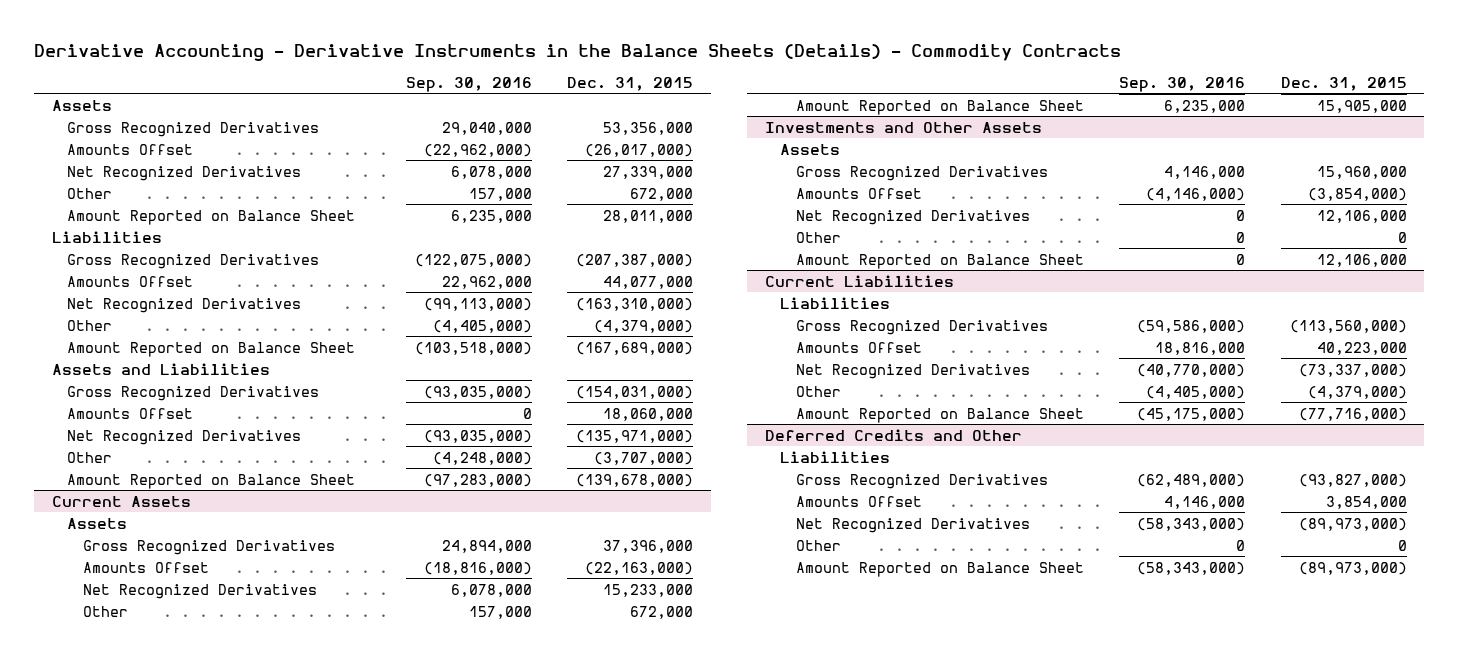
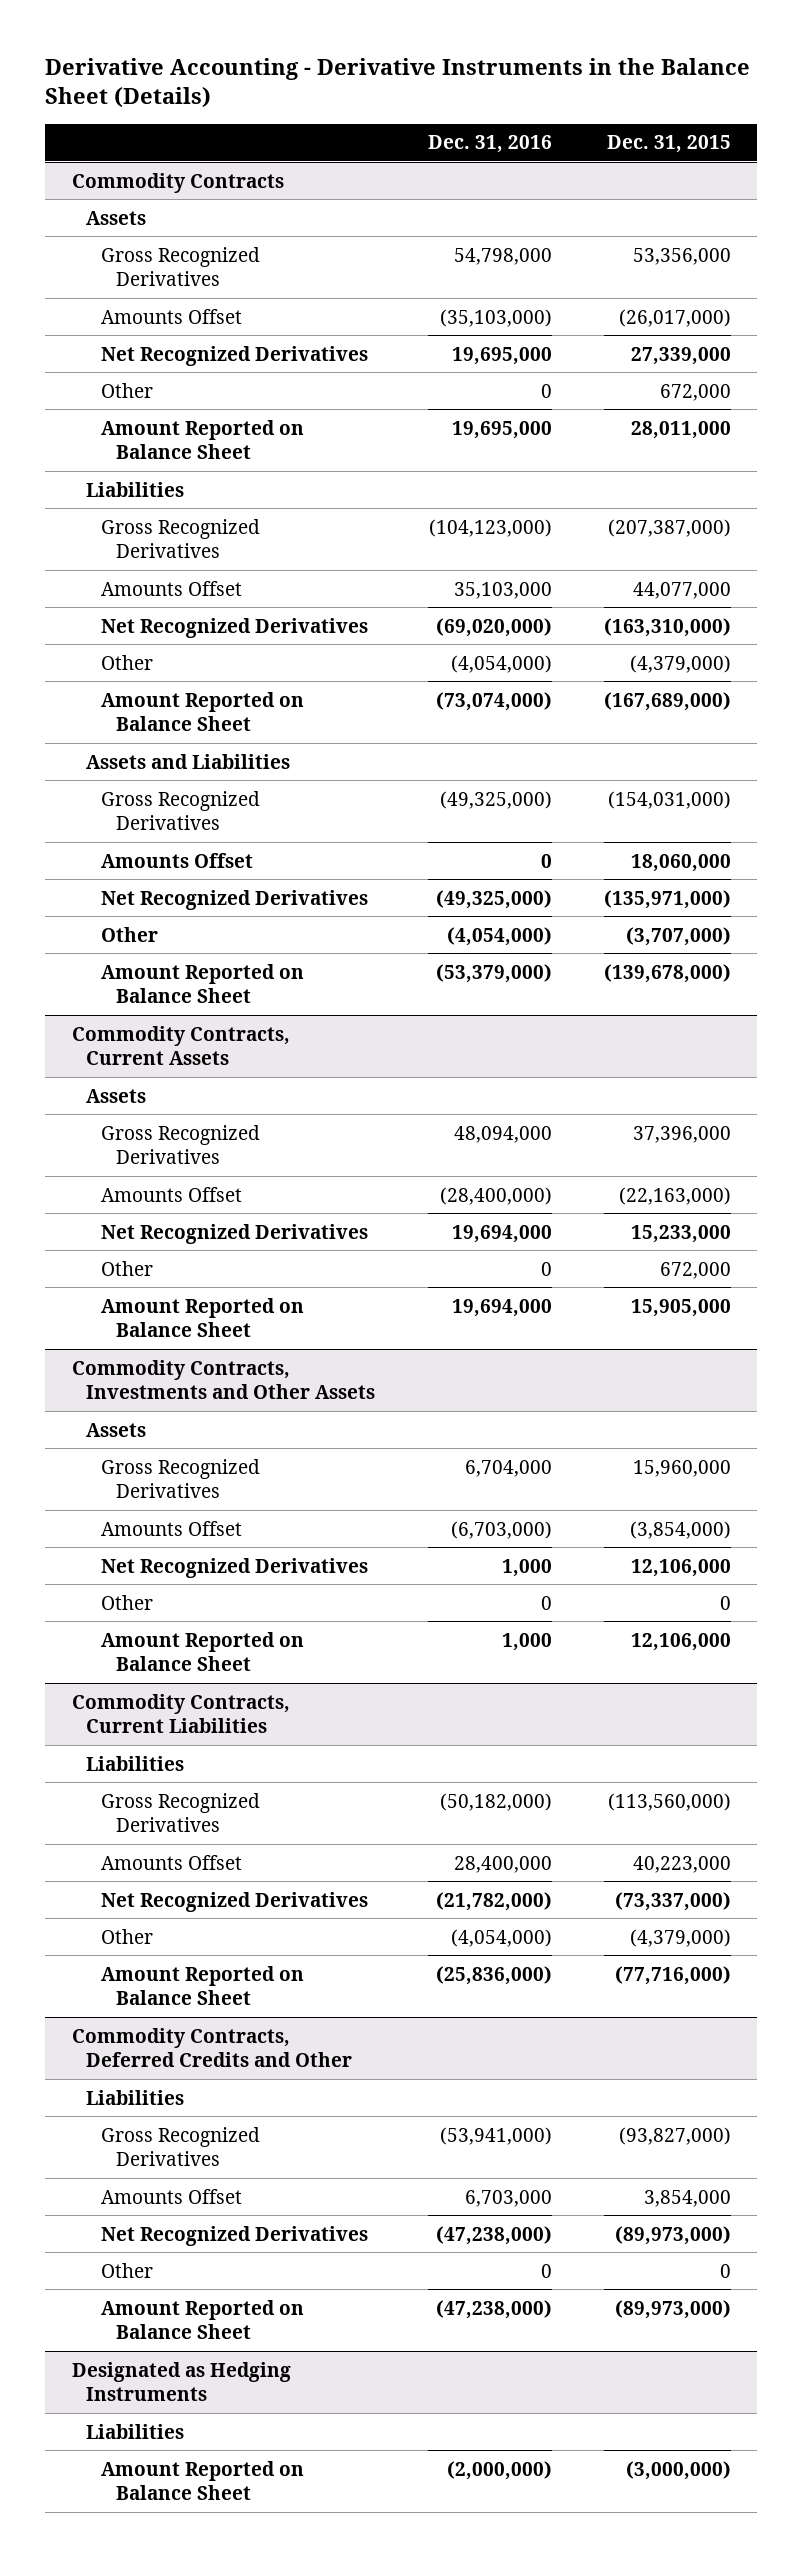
- Derivative Accounting - Derivative Instruments in the Balance Sheets (Details) - Commodity Contracts
+ Derivative Accounting - Derivative Instruments in the Balance Sheet (Details)
- | Sep. 30, 2016 | Dec. 31, 2015
+ | Dec. 31, 2016 | Dec. 31, 2015
+ Commodity Contracts
- Current Assets
+ Commodity Contracts, Current Assets
- Investments and Other Assets
+ Commodity Contracts, Investments and Other Assets
- Current Liabilities
+ Commodity Contracts, Current Liabilities
- Deferred Credits and Other
+ Commodity Contracts, Deferred Credits and Other
+ Designated as Hedging Instruments
+ Liabilities
+ Amount Reported on Balance Sheet | (2,000,000) | (3,000,000)

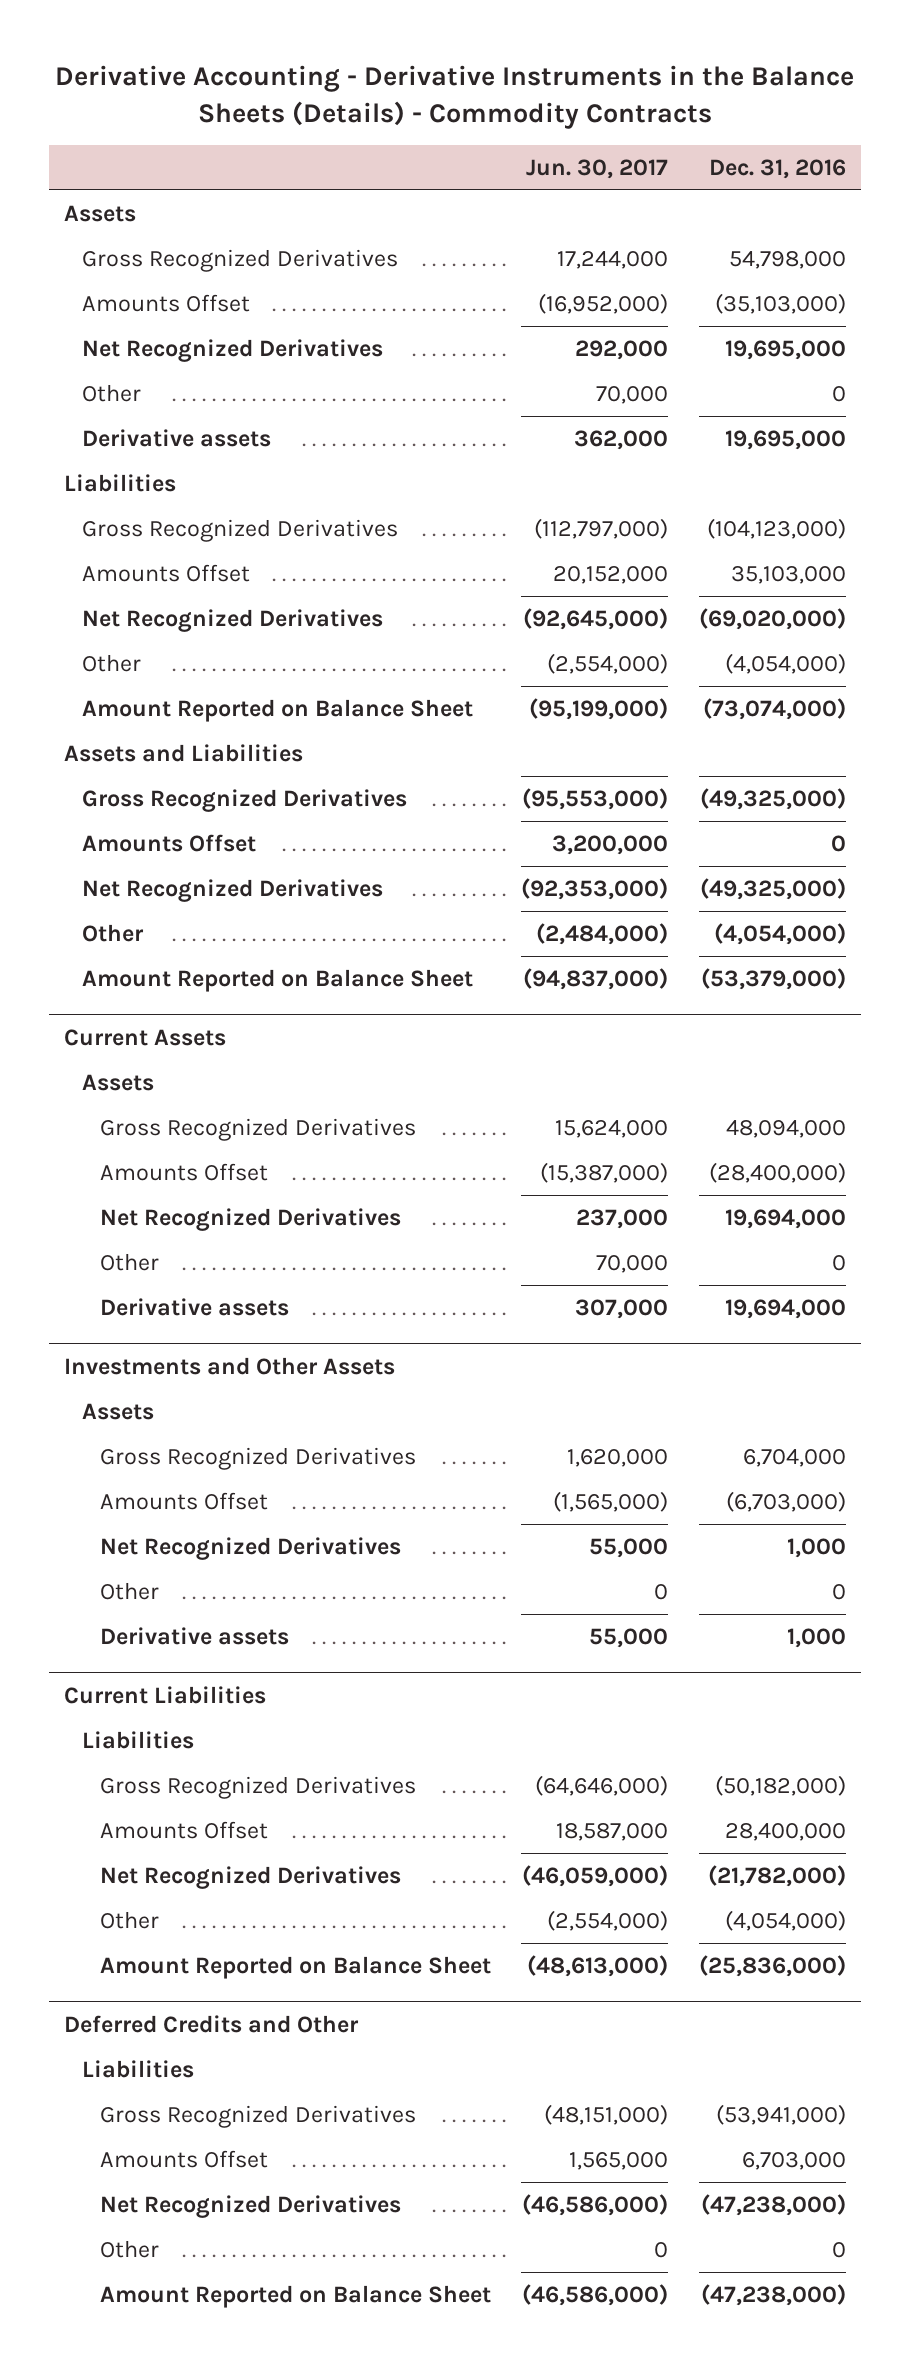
- Derivative Accounting - Derivative Instruments in the Balance Sheet (Details)
+ Derivative Accounting - Derivative Instruments in the Balance Sheets (Details) - Commodity Contracts
- | Dec. 31, 2016 | Dec. 31, 2015
+ | Jun. 30, 2017 | Dec. 31, 2016
- Commodity Contracts
- Amount Reported on Balance Sheet | 19,695,000 | 28,011,000
+ Derivative assets | 362,000 | 19,695,000
- Commodity Contracts, Current Assets
+ Current Assets
- Amount Reported on Balance Sheet | 19,694,000 | 15,905,000
- Commodity Contracts, Investments and Other Assets
+ Derivative assets | 307,000 | 19,694,000
+ Investments and Other Assets
- Amount Reported on Balance Sheet | 1,000 | 12,106,000
- Commodity Contracts, Current Liabilities
+ Derivative assets | 55,000 | 1,000
+ Current Liabilities
- Commodity Contracts, Deferred Credits and Other
+ Deferred Credits and Other
- Designated as Hedging Instruments
- Liabilities
- Amount Reported on Balance Sheet | (2,000,000) | (3,000,000)

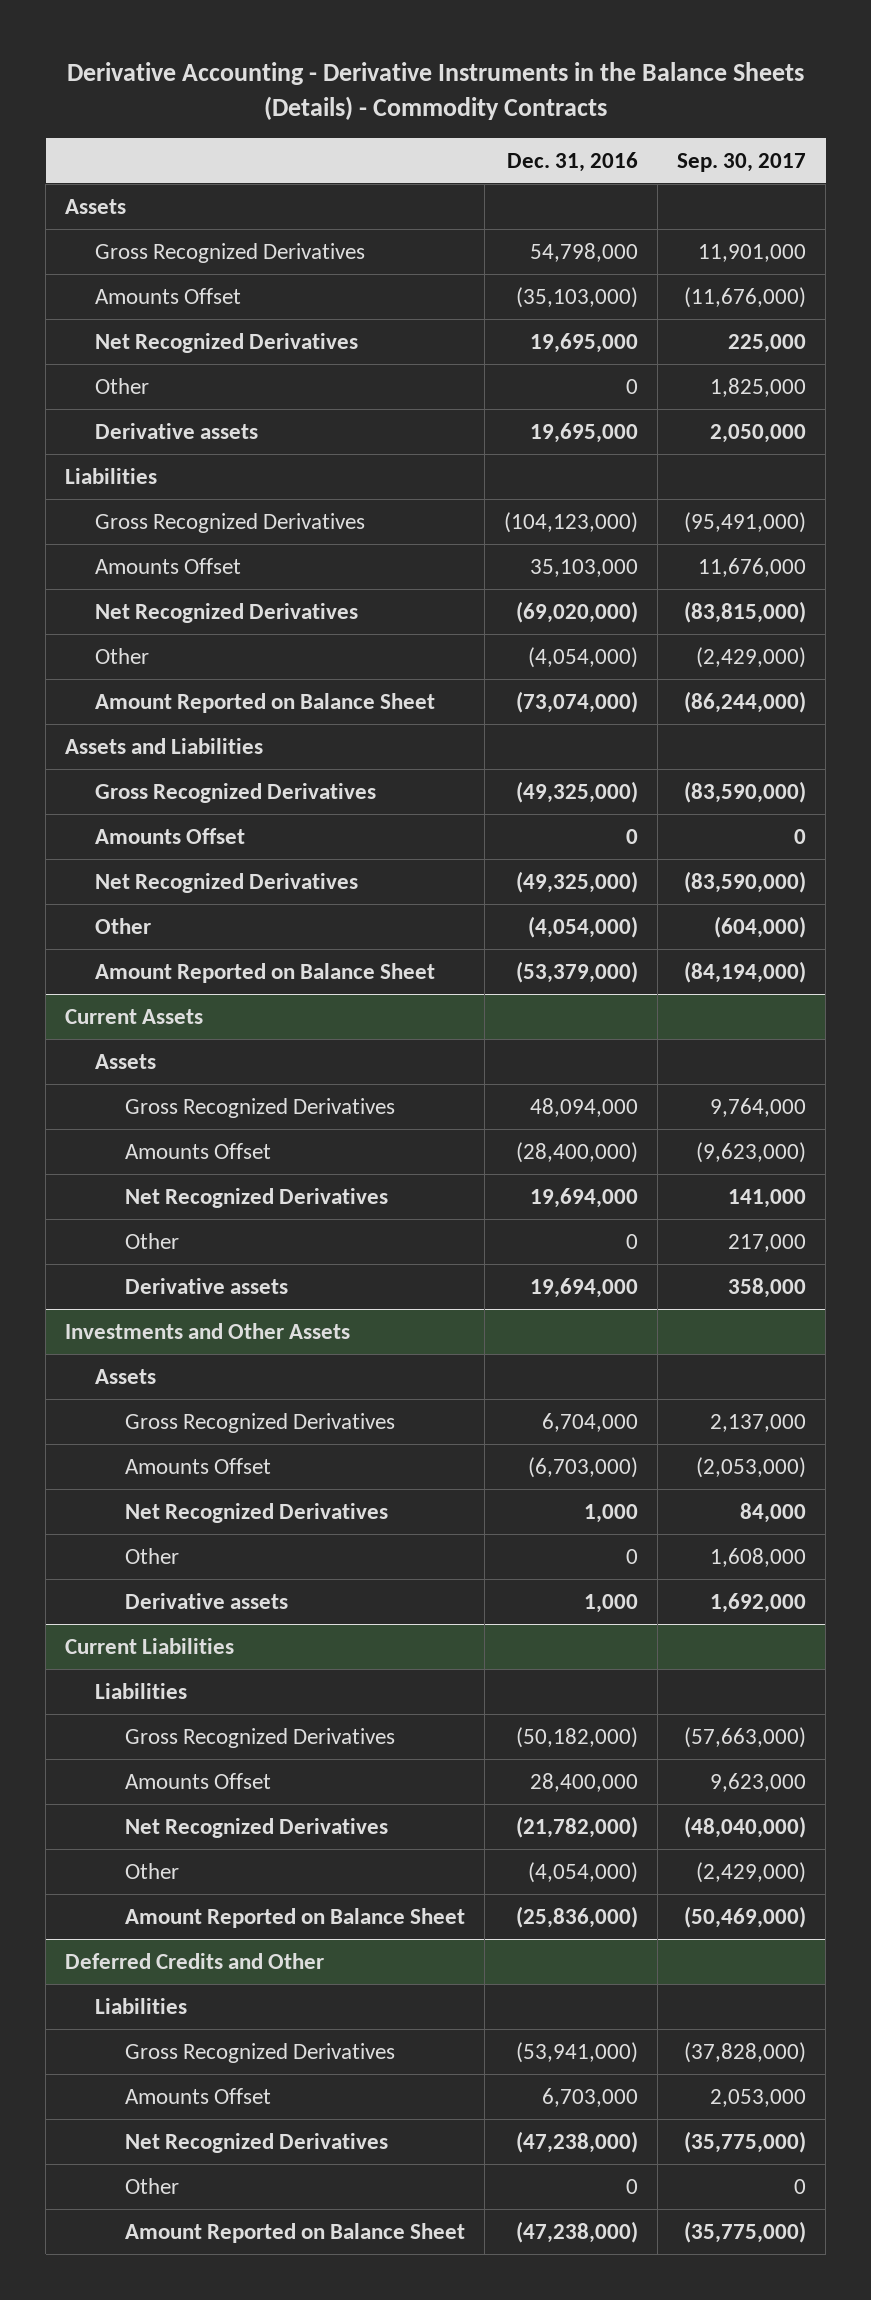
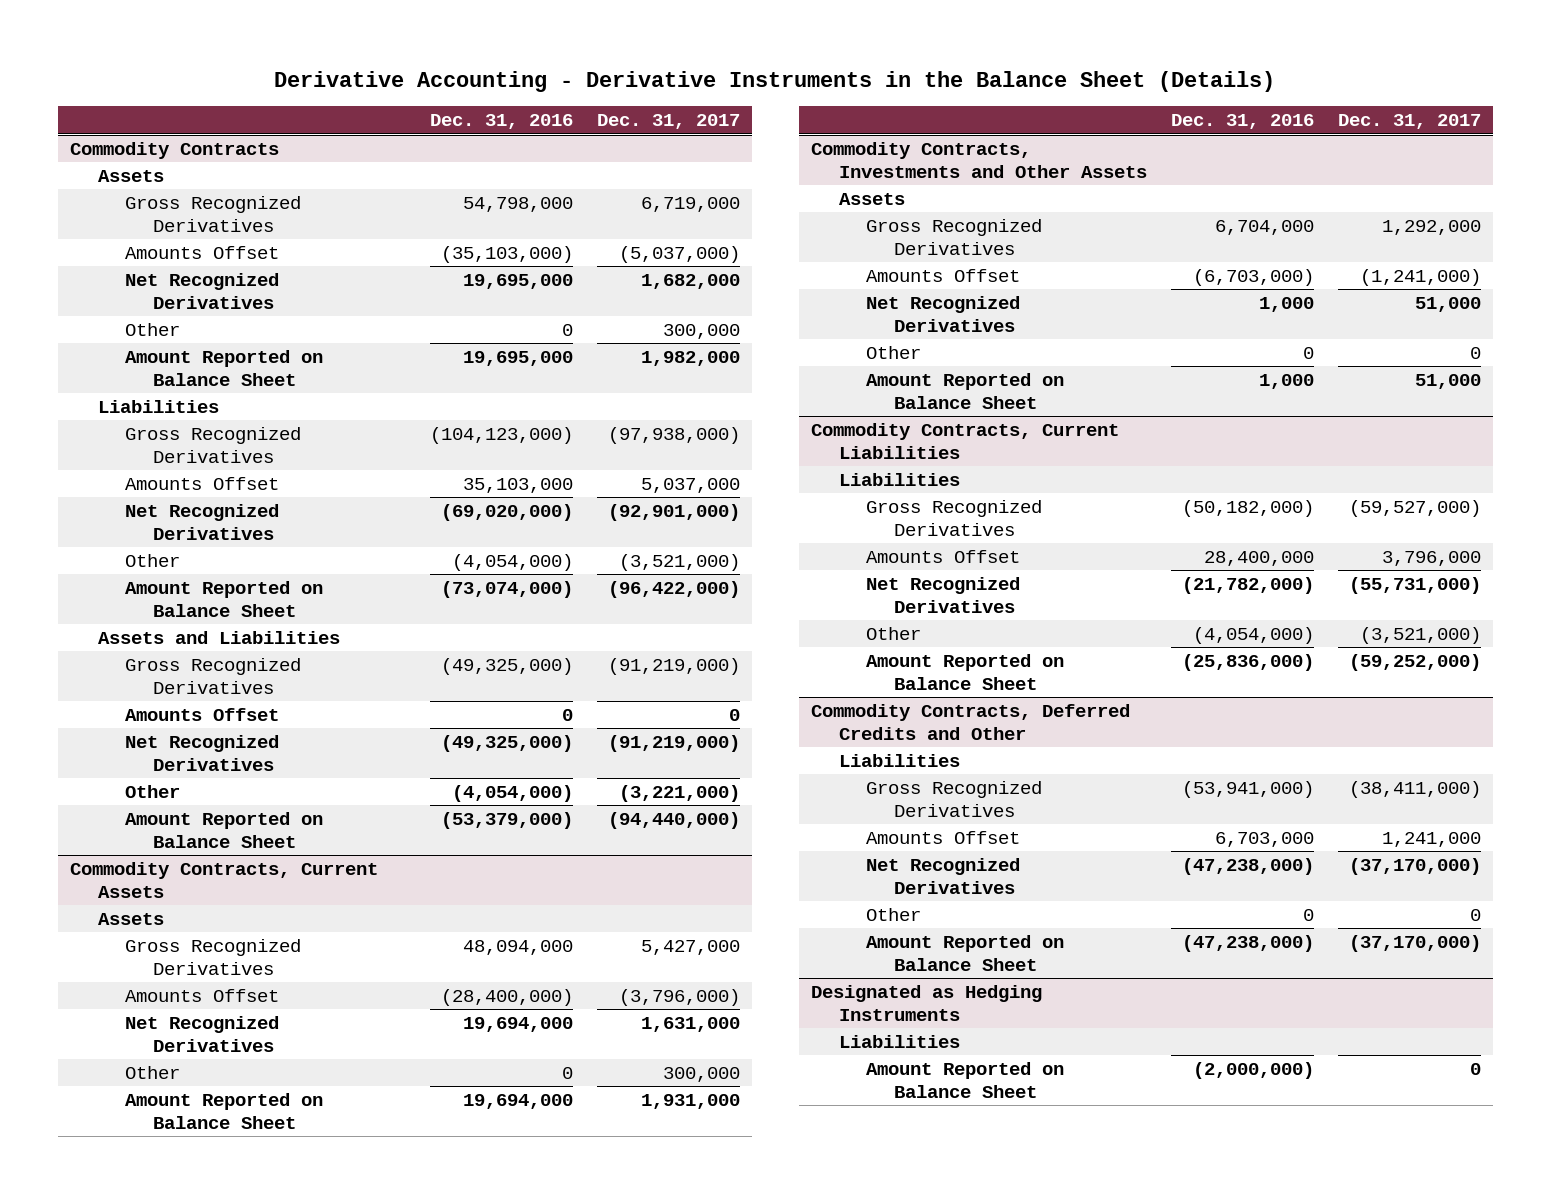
- Derivative Accounting - Derivative Instruments in the Balance Sheets (Details) - Commodity Contracts
+ Derivative Accounting - Derivative Instruments in the Balance Sheet (Details)
- | Dec. 31, 2016 | Sep. 30, 2017
+ | Dec. 31, 2016 | Dec. 31, 2017
+ Commodity Contracts
- Derivative assets | 19,695,000 | 2,050,000
+ Amount Reported on Balance Sheet | 19,695,000 | 1,982,000
- Current Assets
+ Commodity Contracts, Current Assets
- Derivative assets | 19,694,000 | 358,000
- Investments and Other Assets
+ Amount Reported on Balance Sheet | 19,694,000 | 1,931,000
+ Commodity Contracts, Investments and Other Assets
- Derivative assets | 1,000 | 1,692,000
- Current Liabilities
+ Amount Reported on Balance Sheet | 1,000 | 51,000
+ Commodity Contracts, Current Liabilities
- Deferred Credits and Other
+ Commodity Contracts, Deferred Credits and Other
+ Designated as Hedging Instruments
+ Liabilities
+ Amount Reported on Balance Sheet | (2,000,000) | 0

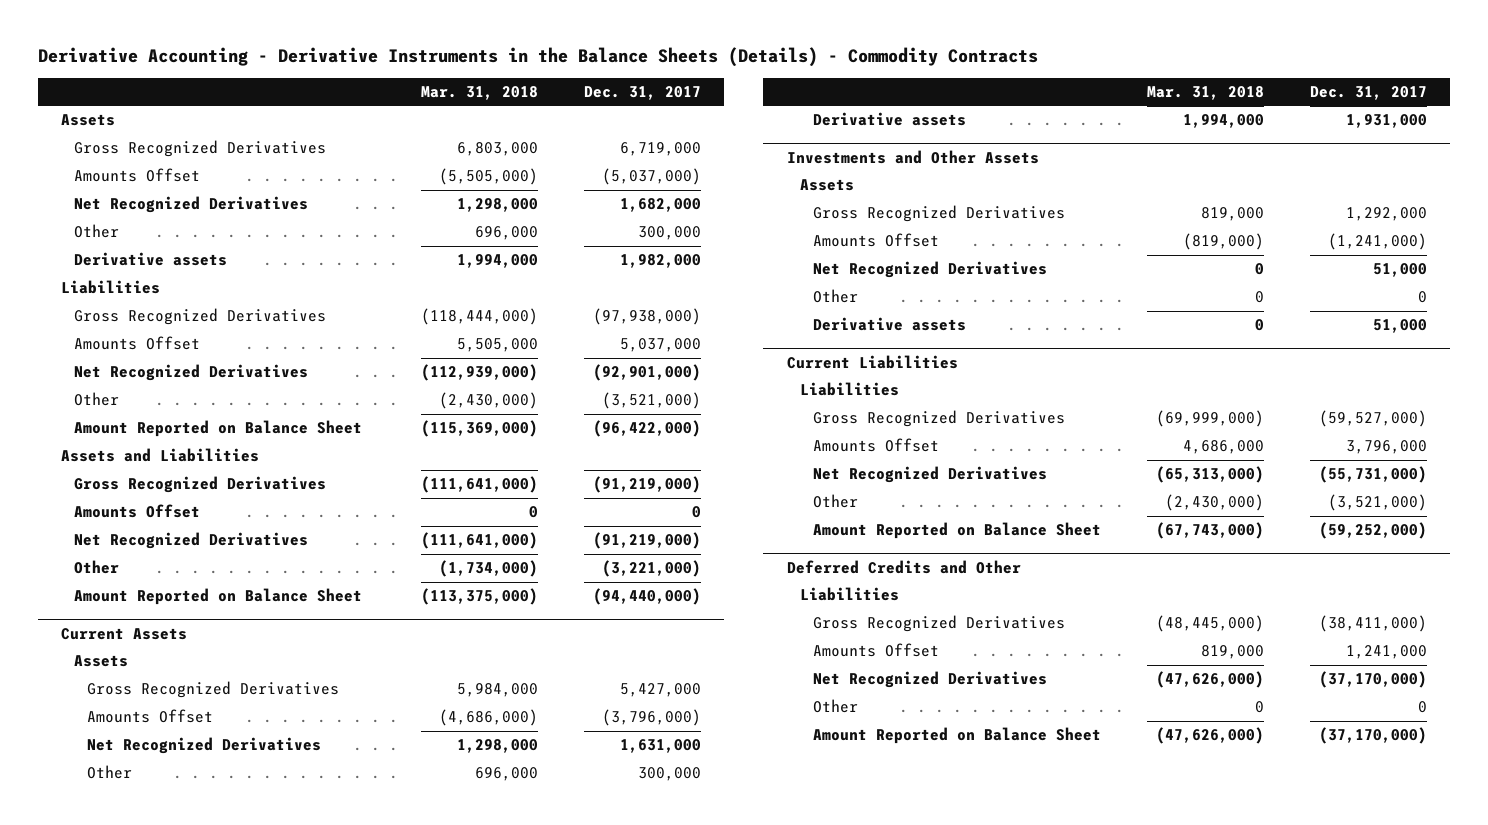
- Derivative Accounting - Derivative Instruments in the Balance Sheet (Details)
+ Derivative Accounting - Derivative Instruments in the Balance Sheets (Details) - Commodity Contracts
- | Dec. 31, 2016 | Dec. 31, 2017
+ | Mar. 31, 2018 | Dec. 31, 2017
- Commodity Contracts
- Amount Reported on Balance Sheet | 19,695,000 | 1,982,000
+ Derivative assets | 1,994,000 | 1,982,000
- Commodity Contracts, Current Assets
+ Current Assets
- Amount Reported on Balance Sheet | 19,694,000 | 1,931,000
- Commodity Contracts, Investments and Other Assets
+ Derivative assets | 1,994,000 | 1,931,000
+ Investments and Other Assets
- Amount Reported on Balance Sheet | 1,000 | 51,000
- Commodity Contracts, Current Liabilities
+ Derivative assets | 0 | 51,000
+ Current Liabilities
- Commodity Contracts, Deferred Credits and Other
+ Deferred Credits and Other
- Designated as Hedging Instruments
- Liabilities
- Amount Reported on Balance Sheet | (2,000,000) | 0

